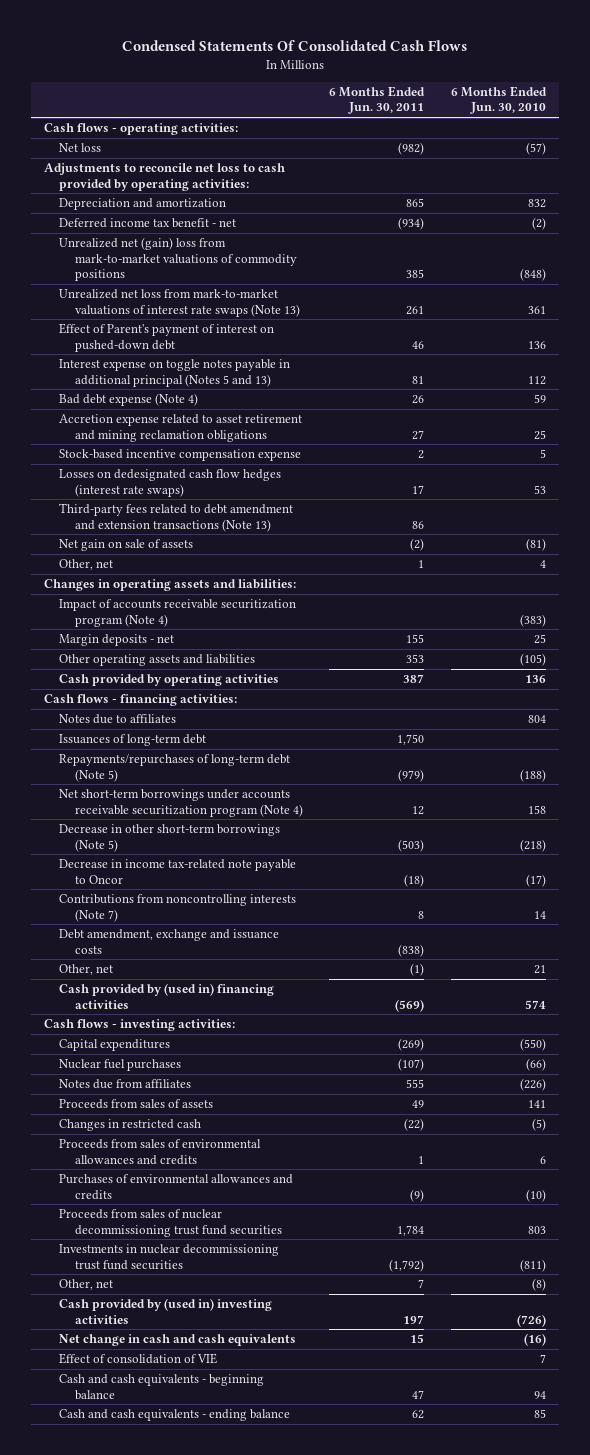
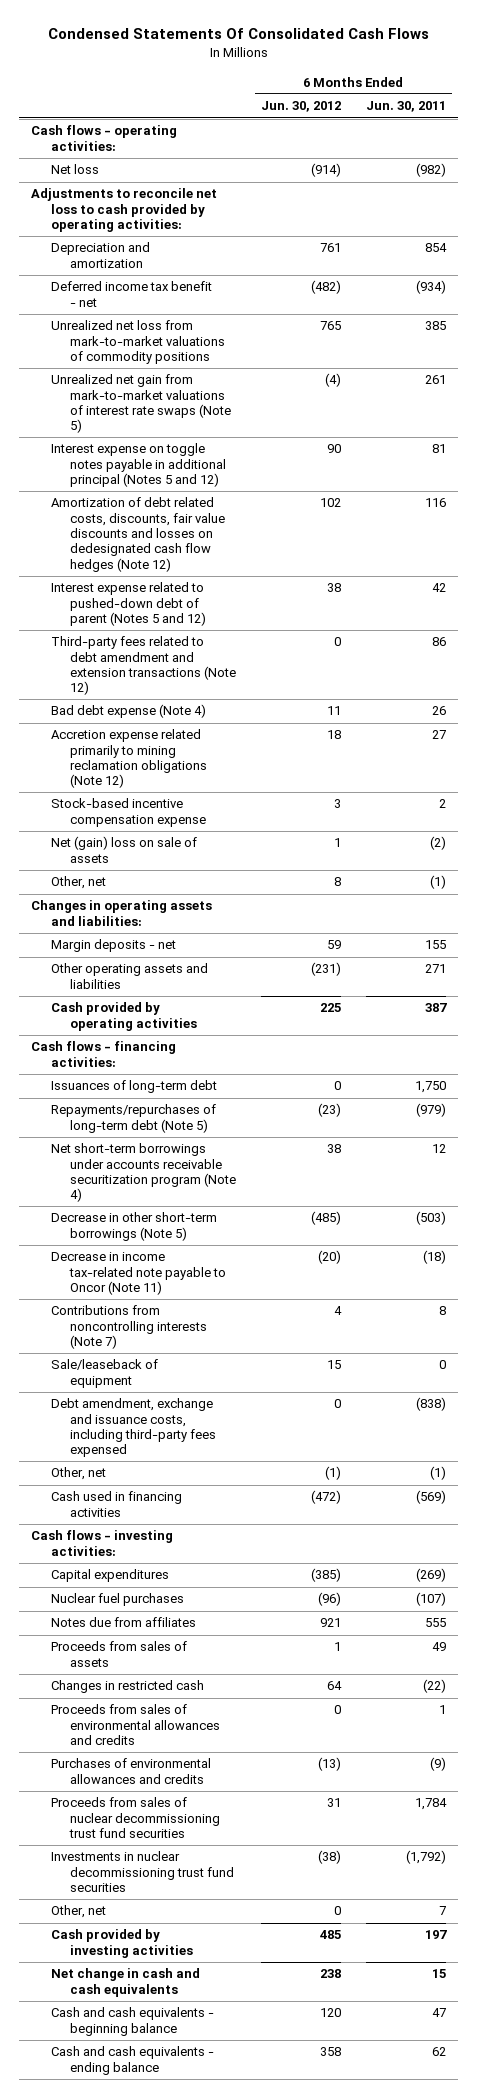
- | 6 Months Ended Jun. 30, 2011 | 6 Months Ended Jun. 30, 2010
+ | 6 Months Ended Jun. 30, 2012 | 6 Months Ended Jun. 30, 2011
- Depreciation and amortization | 865 | 832
+ Depreciation and amortization | 761 | 854
- Unrealized net (gain) loss from mark-to-market valuations of commodity positions | 385 | (848)
- Unrealized net loss from mark-to-market valuations of interest rate swaps (Note 13) | 261 | 361
- Effect of Parent's payment of interest on pushed-down debt | 46 | 136
- Interest expense on toggle notes payable in additional principal (Notes 5 and 13) | 81 | 112
+ Unrealized net loss from mark-to-market valuations of commodity positions | 765 | 385
+ Unrealized net gain from mark-to-market valuations of interest rate swaps (Note 5) | (4) | 261
+ Interest expense on toggle notes payable in additional principal (Notes 5 and 12) | 90 | 81
+ Amortization of debt related costs, discounts, fair value discounts and losses on dedesignated cash flow hedges (Note 12) | 102 | 116
+ Interest expense related to pushed-down debt of parent (Notes 5 and 12) | 38 | 42
+ Third-party fees related to debt amendment and extension transactions (Note 12) | 0 | 86
- Accretion expense related to asset retirement and mining reclamation obligations | 27 | 25
+ Accretion expense related primarily to mining reclamation obligations (Note 12) | 18 | 27
- Losses on dedesignated cash flow hedges (interest rate swaps) | 17 | 53
- Third-party fees related to debt amendment and extension transactions (Note 13) | 86 |
- Net gain on sale of assets | (2) | (81)
- Other, net | 1 | 4
+ Net (gain) loss on sale of assets | 1 | (2)
+ Other, net | 8 | (1)
- Impact of accounts receivable securitization program (Note 4) | | (383)
- Other operating assets and liabilities | 353 | (105)
+ Other operating assets and liabilities | (231) | 271
- Notes due to affiliates | | 804
- Decrease in income tax-related note payable to Oncor | (18) | (17)
+ Decrease in income tax-related note payable to Oncor (Note 11) | (20) | (18)
- Debt amendment, exchange and issuance costs | (838) |
+ Sale/leaseback of equipment | 15 | 0
+ Debt amendment, exchange and issuance costs, including third-party fees expensed | 0 | (838)
- Cash provided by (used in) financing activities | (569) | 574
+ Cash used in financing activities | (472) | (569)
- Cash provided by (used in) investing activities | 197 | (726)
+ Cash provided by investing activities | 485 | 197
- Effect of consolidation of VIE | | 7

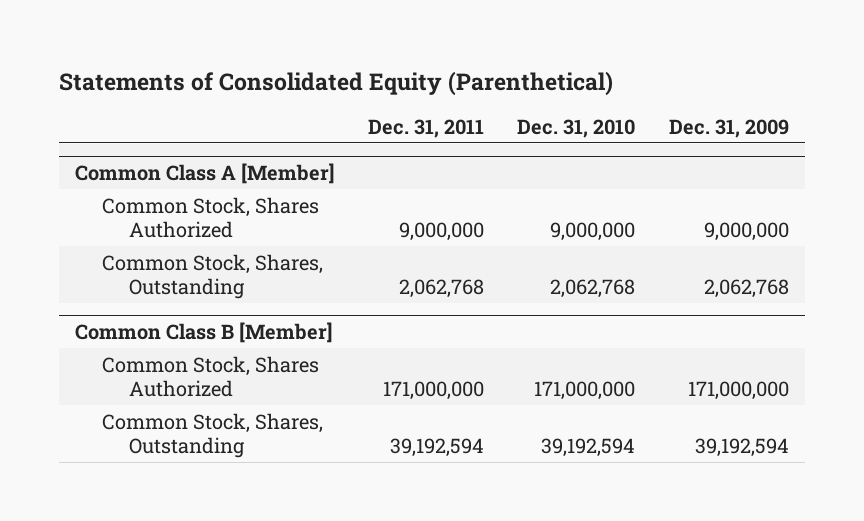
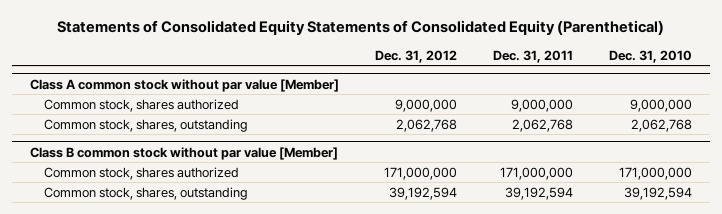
- Statements of Consolidated Equity (Parenthetical)
+ Statements of Consolidated Equity Statements of Consolidated Equity (Parenthetical)
- | Dec. 31, 2011 | Dec. 31, 2010 | Dec. 31, 2009
+ | Dec. 31, 2012 | Dec. 31, 2011 | Dec. 31, 2010
- Common Class A [Member]
- Common Stock, Shares Authorized | 9,000,000 | 9,000,000 | 9,000,000
- Common Stock, Shares, Outstanding | 2,062,768 | 2,062,768 | 2,062,768
- Common Class B [Member]
- Common Stock, Shares Authorized | 171,000,000 | 171,000,000 | 171,000,000
- Common Stock, Shares, Outstanding | 39,192,594 | 39,192,594 | 39,192,594
+ Class A common stock without par value [Member]
+ Common stock, shares authorized | 9,000,000 | 9,000,000 | 9,000,000
+ Common stock, shares, outstanding | 2,062,768 | 2,062,768 | 2,062,768
+ Class B common stock without par value [Member]
+ Common stock, shares authorized | 171,000,000 | 171,000,000 | 171,000,000
+ Common stock, shares, outstanding | 39,192,594 | 39,192,594 | 39,192,594

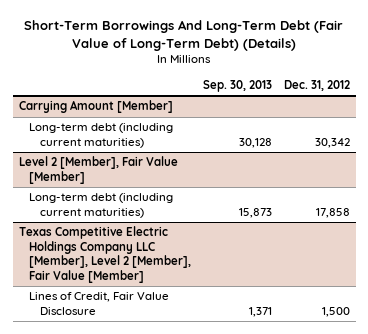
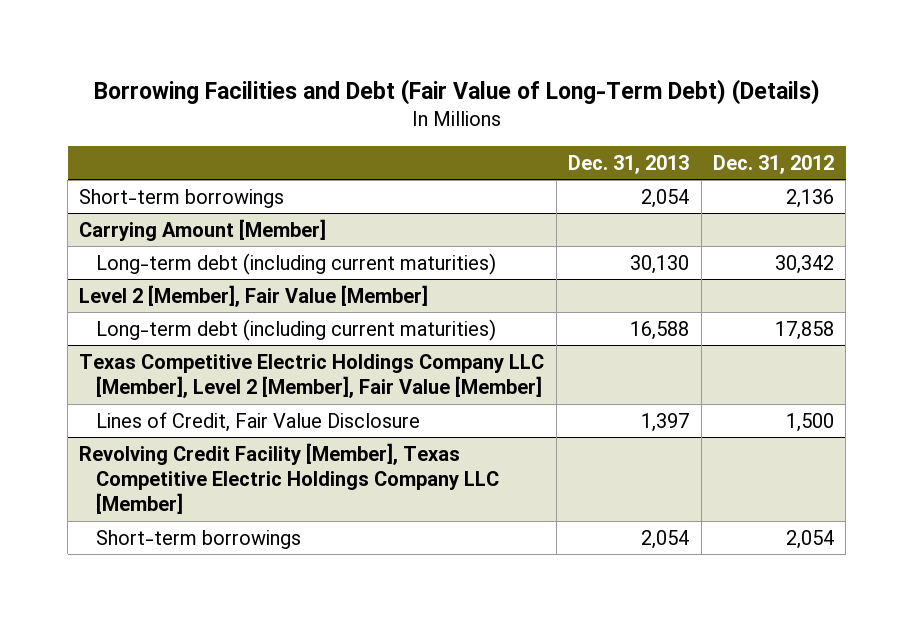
- Short-Term Borrowings And Long-Term Debt (Fair Value of Long-Term Debt) (Details)
+ Borrowing Facilities and Debt (Fair Value of Long-Term Debt) (Details)
- | Sep. 30, 2013 | Dec. 31, 2012
+ | Dec. 31, 2013 | Dec. 31, 2012
+ Short-term borrowings | 2,054 | 2,136
+ Revolving Credit Facility [Member], Texas Competitive Electric Holdings Company LLC [Member]
+ Short-term borrowings | 2,054 | 2,054

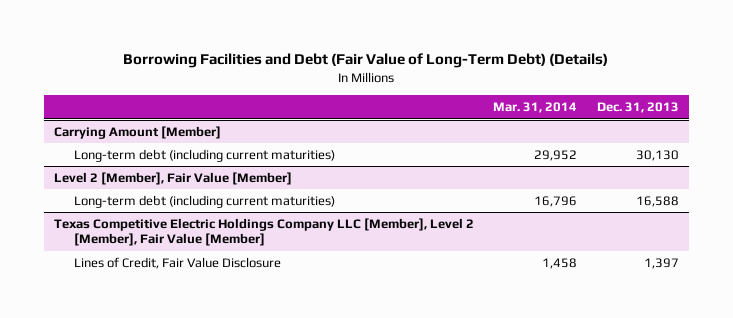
- | Dec. 31, 2013 | Dec. 31, 2012
+ | Mar. 31, 2014 | Dec. 31, 2013
- Short-term borrowings | 2,054 | 2,136
- Revolving Credit Facility [Member], Texas Competitive Electric Holdings Company LLC [Member]
- Short-term borrowings | 2,054 | 2,054

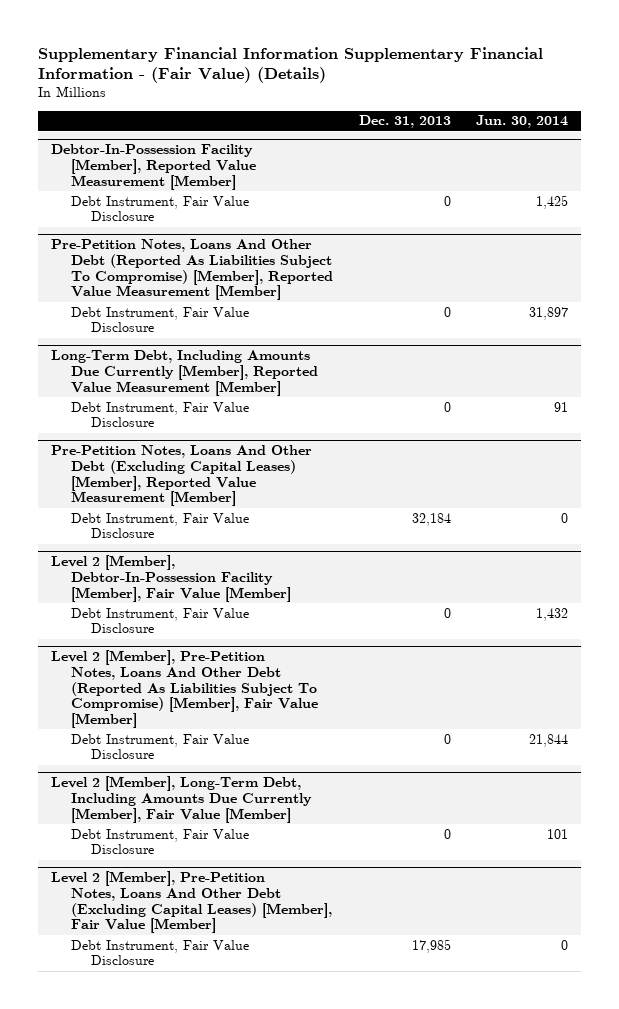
- Borrowing Facilities and Debt (Fair Value of Long-Term Debt) (Details)
+ Supplementary Financial Information Supplementary Financial Information - (Fair Value) (Details)
- | Mar. 31, 2014 | Dec. 31, 2013
+ | Dec. 31, 2013 | Jun. 30, 2014
- Carrying Amount [Member]
- Long-term debt (including current maturities) | 29,952 | 30,130
- Level 2 [Member], Fair Value [Member]
- Long-term debt (including current maturities) | 16,796 | 16,588
- Texas Competitive Electric Holdings Company LLC [Member], Level 2 [Member], Fair Value [Member]
- Lines of Credit, Fair Value Disclosure | 1,458 | 1,397
+ Debtor-In-Possession Facility [Member], Reported Value Measurement [Member]
+ Debt Instrument, Fair Value Disclosure | 0 | 1,425
+ Pre-Petition Notes, Loans And Other Debt (Reported As Liabilities Subject To Compromise) [Member], Reported Value Measurement [Member]
+ Debt Instrument, Fair Value Disclosure | 0 | 31,897
+ Long-Term Debt, Including Amounts Due Currently [Member], Reported Value Measurement [Member]
+ Debt Instrument, Fair Value Disclosure | 0 | 91
+ Pre-Petition Notes, Loans And Other Debt (Excluding Capital Leases) [Member], Reported Value Measurement [Member]
+ Debt Instrument, Fair Value Disclosure | 32,184 | 0
+ Level 2 [Member], Debtor-In-Possession Facility [Member], Fair Value [Member]
+ Debt Instrument, Fair Value Disclosure | 0 | 1,432
+ Level 2 [Member], Pre-Petition Notes, Loans And Other Debt (Reported As Liabilities Subject To Compromise) [Member], Fair Value [Member]
+ Debt Instrument, Fair Value Disclosure | 0 | 21,844
+ Level 2 [Member], Long-Term Debt, Including Amounts Due Currently [Member], Fair Value [Member]
+ Debt Instrument, Fair Value Disclosure | 0 | 101
+ Level 2 [Member], Pre-Petition Notes, Loans And Other Debt (Excluding Capital Leases) [Member], Fair Value [Member]
+ Debt Instrument, Fair Value Disclosure | 17,985 | 0

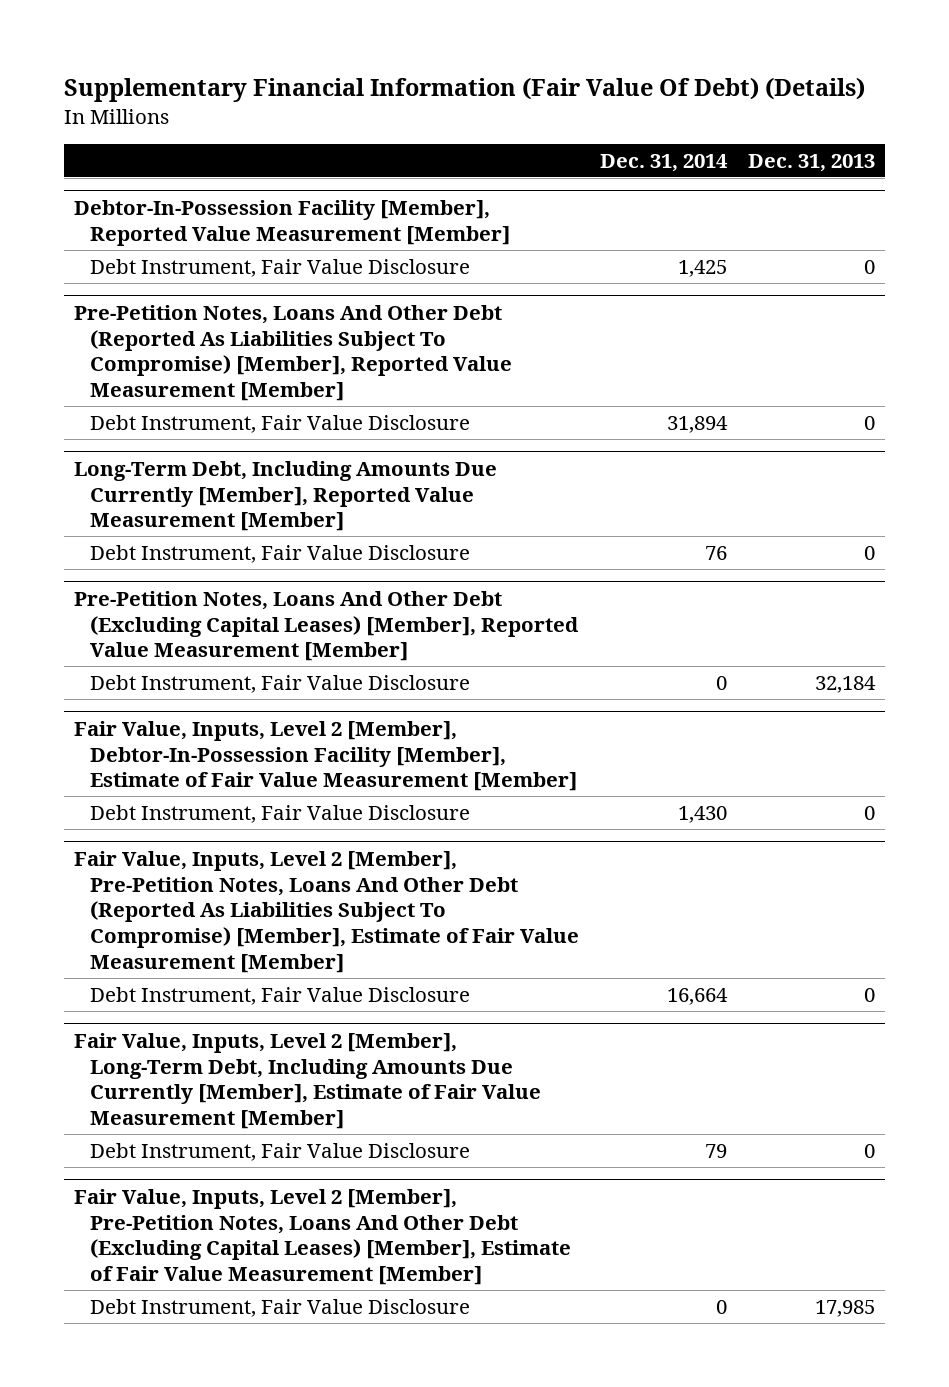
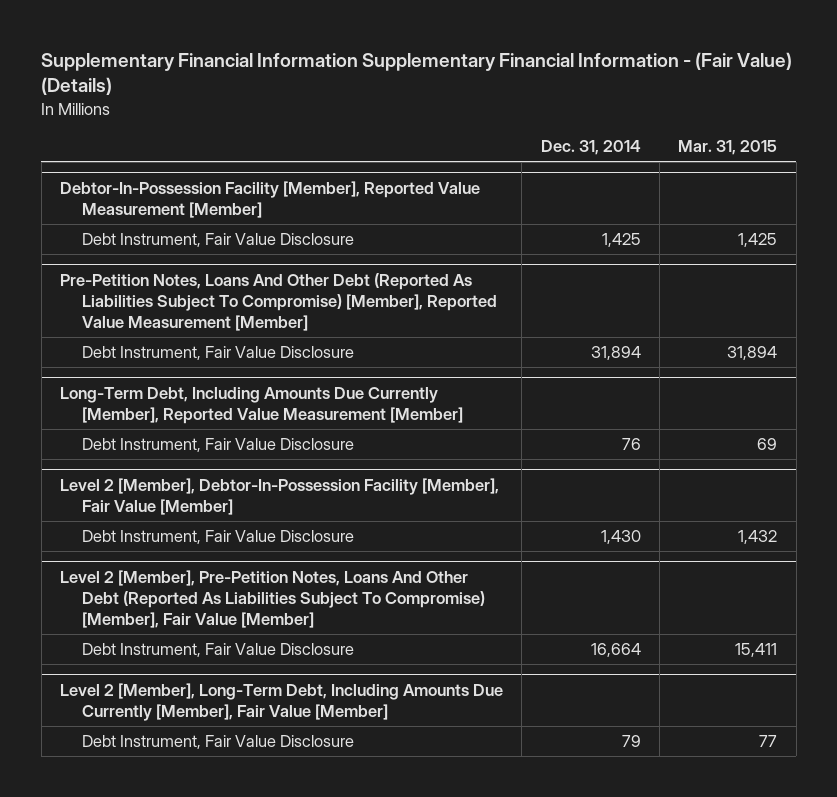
- Supplementary Financial Information (Fair Value Of Debt) (Details)
+ Supplementary Financial Information Supplementary Financial Information - (Fair Value) (Details)
- | Dec. 31, 2014 | Dec. 31, 2013
+ | Dec. 31, 2014 | Mar. 31, 2015
- Pre-Petition Notes, Loans And Other Debt (Excluding Capital Leases) [Member], Reported Value Measurement [Member]
- Debt Instrument, Fair Value Disclosure | 0 | 32,184
- Fair Value, Inputs, Level 2 [Member], Debtor-In-Possession Facility [Member], Estimate of Fair Value Measurement [Member]
+ Level 2 [Member], Debtor-In-Possession Facility [Member], Fair Value [Member]
- Fair Value, Inputs, Level 2 [Member], Pre-Petition Notes, Loans And Other Debt (Reported As Liabilities Subject To Compromise) [Member], Estimate of Fair Value Measurement [Member]
+ Level 2 [Member], Pre-Petition Notes, Loans And Other Debt (Reported As Liabilities Subject To Compromise) [Member], Fair Value [Member]
- Fair Value, Inputs, Level 2 [Member], Long-Term Debt, Including Amounts Due Currently [Member], Estimate of Fair Value Measurement [Member]
+ Level 2 [Member], Long-Term Debt, Including Amounts Due Currently [Member], Fair Value [Member]
- Fair Value, Inputs, Level 2 [Member], Pre-Petition Notes, Loans And Other Debt (Excluding Capital Leases) [Member], Estimate of Fair Value Measurement [Member]
- Debt Instrument, Fair Value Disclosure | 0 | 17,985

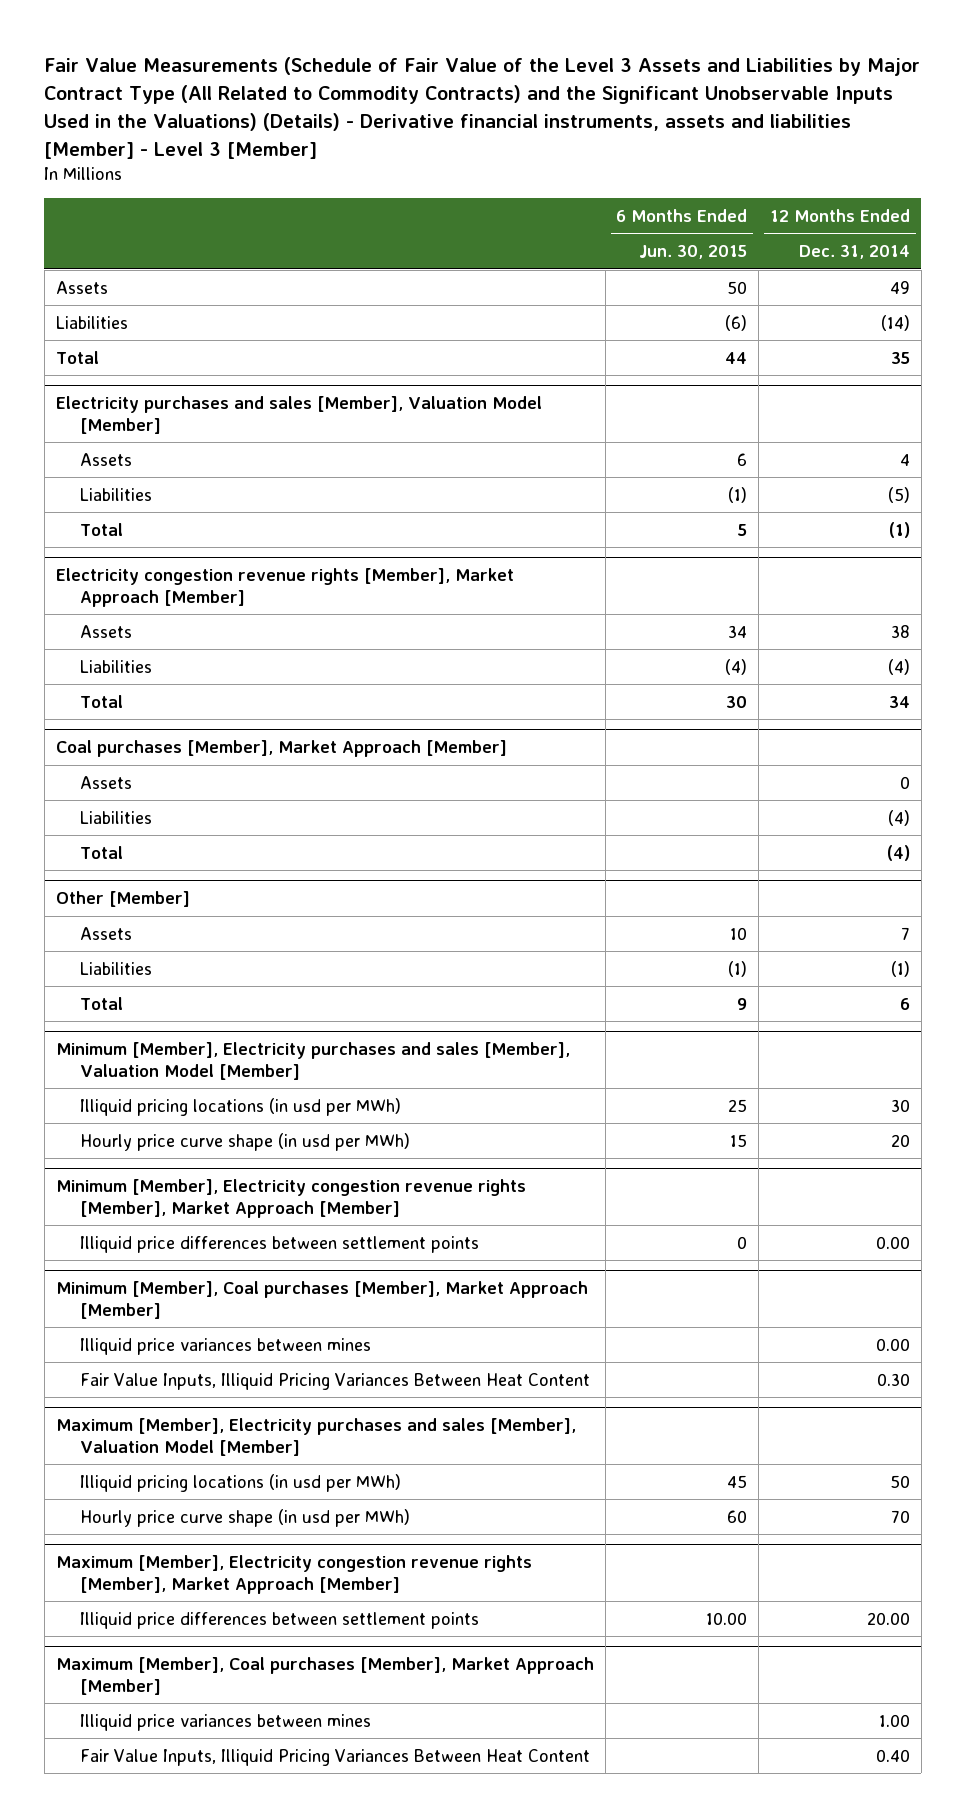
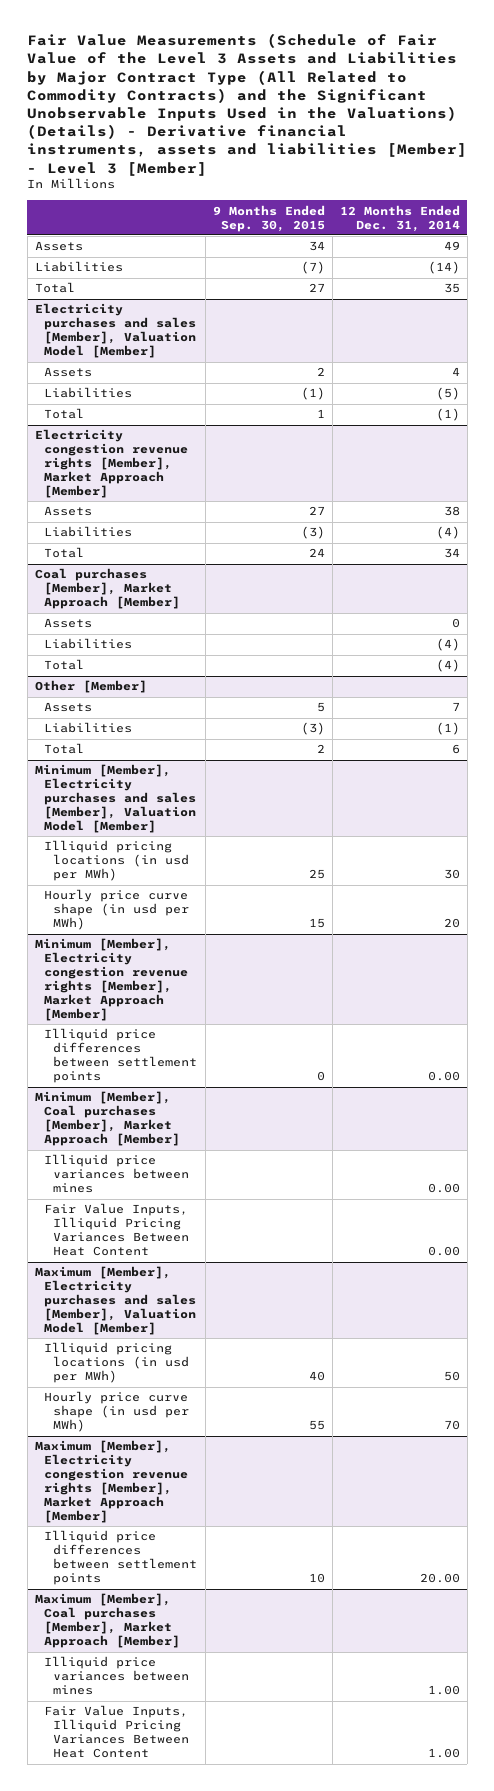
- | 6 Months Ended Jun. 30, 2015 | 12 Months Ended Dec. 31, 2014
+ | 9 Months Ended Sep. 30, 2015 | 12 Months Ended Dec. 31, 2014
@ Minimum [Member], Coal purchases [Member], Market Approach [Member]
- Fair Value Inputs, Illiquid Pricing Variances Between Heat Content | | 0.30
+ Fair Value Inputs, Illiquid Pricing Variances Between Heat Content | | 0.00
@ Maximum [Member], Coal purchases [Member], Market Approach [Member]
- Fair Value Inputs, Illiquid Pricing Variances Between Heat Content | | 0.40
+ Fair Value Inputs, Illiquid Pricing Variances Between Heat Content | | 1.00

